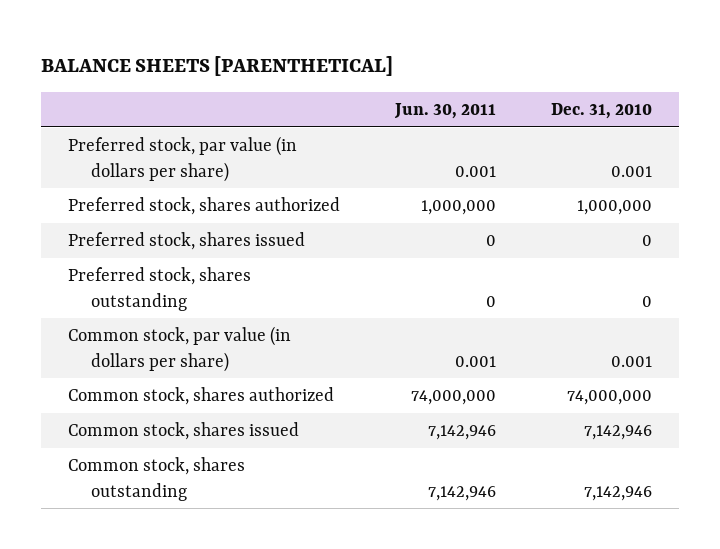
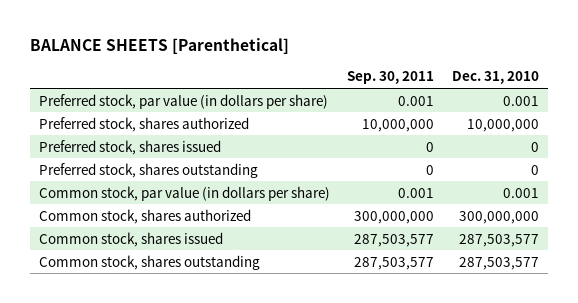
- BALANCE SHEETS [PARENTHETICAL]
+ BALANCE SHEETS [Parenthetical]
- | Jun. 30, 2011 | Dec. 31, 2010
+ | Sep. 30, 2011 | Dec. 31, 2010
- Preferred stock, shares authorized | 1,000,000 | 1,000,000
+ Preferred stock, shares authorized | 10,000,000 | 10,000,000
- Common stock, shares authorized | 74,000,000 | 74,000,000
- Common stock, shares issued | 7,142,946 | 7,142,946
- Common stock, shares outstanding | 7,142,946 | 7,142,946
+ Common stock, shares authorized | 300,000,000 | 300,000,000
+ Common stock, shares issued | 287,503,577 | 287,503,577
+ Common stock, shares outstanding | 287,503,577 | 287,503,577

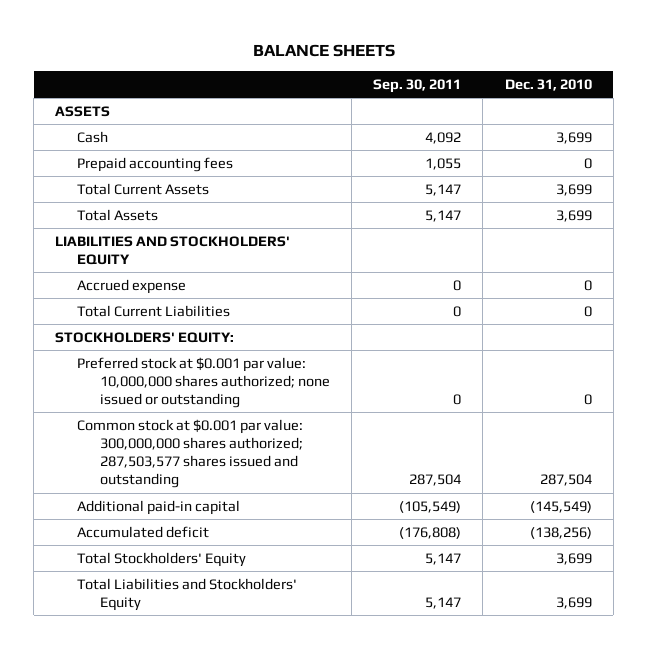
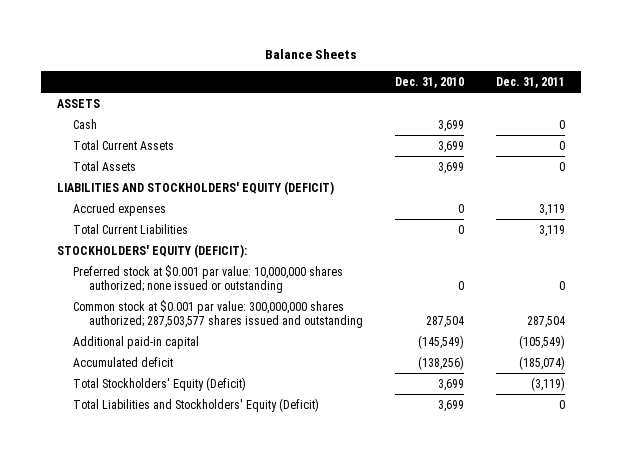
- BALANCE SHEETS
+ Balance Sheets
- | Sep. 30, 2011 | Dec. 31, 2010
+ | Dec. 31, 2010 | Dec. 31, 2011
- Prepaid accounting fees | 1,055 | 0
- LIABILITIES AND STOCKHOLDERS' EQUITY
- Accrued expense | 0 | 0
+ LIABILITIES AND STOCKHOLDERS' EQUITY (DEFICIT)
+ Accrued expenses | 0 | 3,119
- STOCKHOLDERS' EQUITY:
+ STOCKHOLDERS' EQUITY (DEFICIT):
- Total Stockholders' Equity | 5,147 | 3,699
- Total Liabilities and Stockholders' Equity | 5,147 | 3,699
+ Total Stockholders' Equity (Deficit) | 3,699 | (3,119)
+ Total Liabilities and Stockholders' Equity (Deficit) | 3,699 | 0

